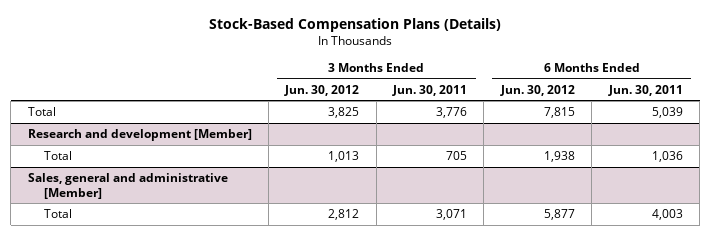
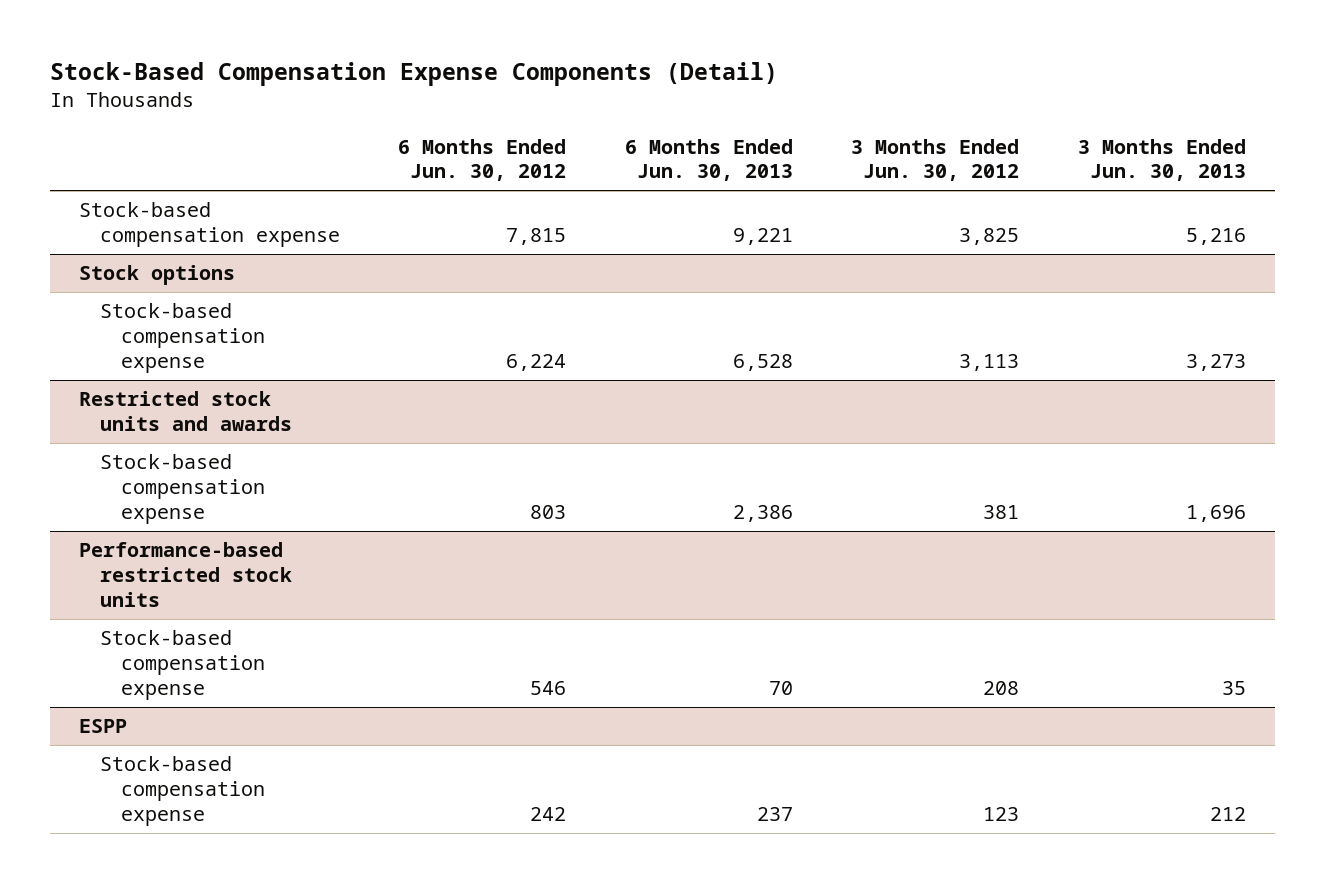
- Stock-Based Compensation Plans (Details)
+ Stock-Based Compensation Expense Components (Detail)
- | 3 Months Ended Jun. 30, 2012 | 3 Months Ended Jun. 30, 2011 | 6 Months Ended Jun. 30, 2012 | 6 Months Ended Jun. 30, 2011
+ | 6 Months Ended Jun. 30, 2012 | 6 Months Ended Jun. 30, 2013 | 3 Months Ended Jun. 30, 2012 | 3 Months Ended Jun. 30, 2013
- Total | 3,825 | 3,776 | 7,815 | 5,039
- Research and development [Member]
- Total | 1,013 | 705 | 1,938 | 1,036
- Sales, general and administrative [Member]
- Total | 2,812 | 3,071 | 5,877 | 4,003
+ Stock-based compensation expense | 7,815 | 9,221 | 3,825 | 5,216
+ Stock options
+ Stock-based compensation expense | 6,224 | 6,528 | 3,113 | 3,273
+ Restricted stock units and awards
+ Stock-based compensation expense | 803 | 2,386 | 381 | 1,696
+ Performance-based restricted stock units
+ Stock-based compensation expense | 546 | 70 | 208 | 35
+ ESPP
+ Stock-based compensation expense | 242 | 237 | 123 | 212

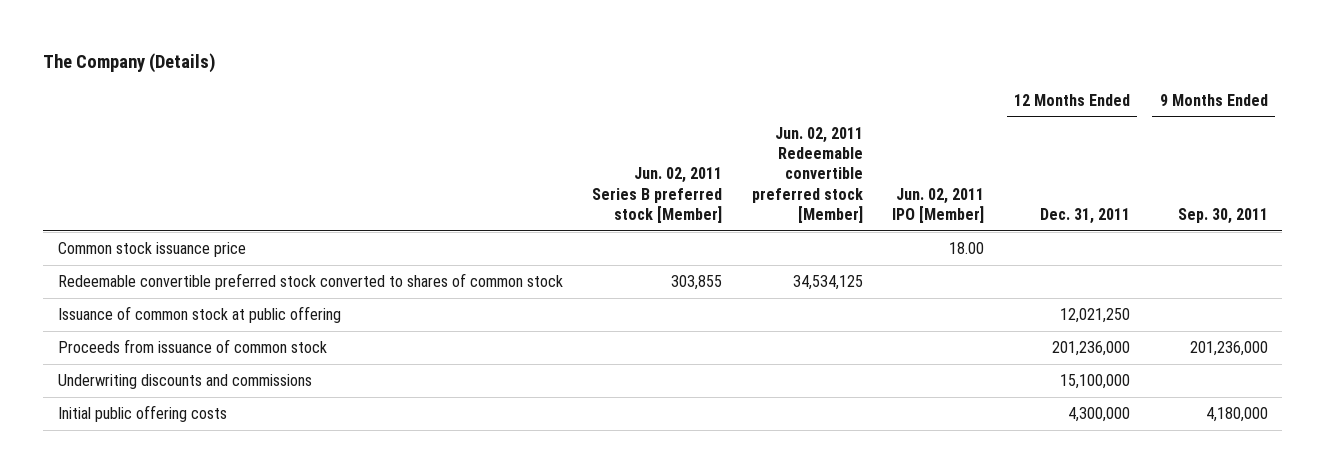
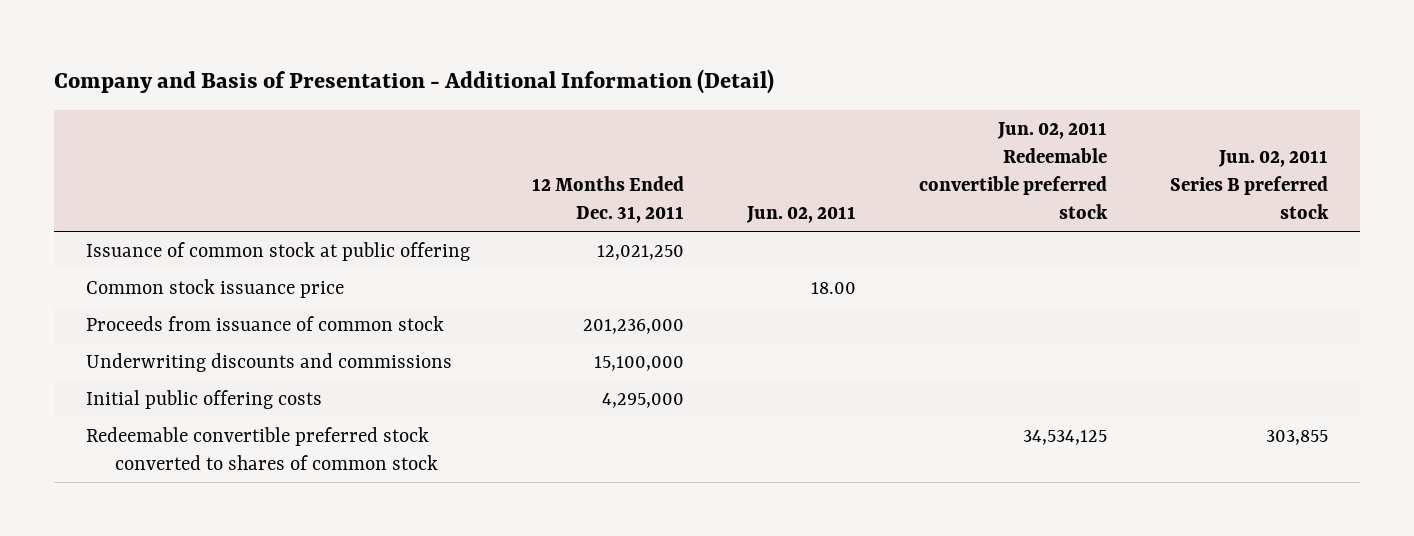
- The Company (Details)
+ Company and Basis of Presentation - Additional Information (Detail)
- | Jun. 02, 2011 Series B preferred stock [Member] | Jun. 02, 2011 Redeemable convertible preferred stock [Member] | Jun. 02, 2011 IPO [Member] | 12 Months Ended Dec. 31, 2011 | 9 Months Ended Sep. 30, 2011
+ | 12 Months Ended Dec. 31, 2011 | Jun. 02, 2011 | Jun. 02, 2011 Redeemable convertible preferred stock | Jun. 02, 2011 Series B preferred stock
moved down: Common stock issuance price | | 18.00 | |
- Initial public offering costs | | | | 4,300,000 | 4,180,000
+ Initial public offering costs | 4,295,000 | | |
moved down: Redeemable convertible preferred stock converted to shares of common stock | | | 34,534,125 | 303,855

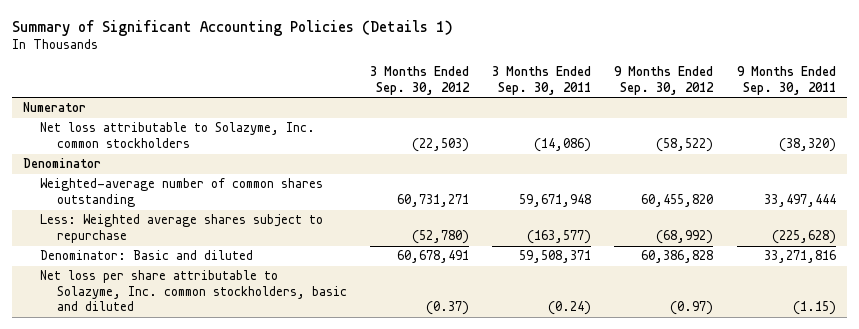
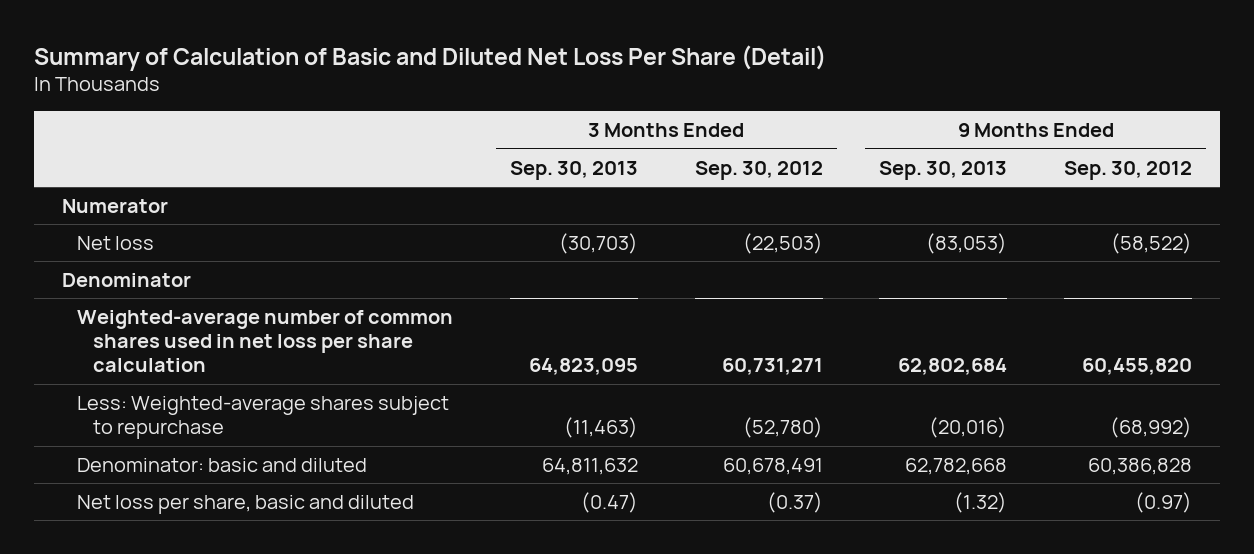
- Summary of Significant Accounting Policies (Details 1)
+ Summary of Calculation of Basic and Diluted Net Loss Per Share (Detail)
- | 3 Months Ended Sep. 30, 2012 | 3 Months Ended Sep. 30, 2011 | 9 Months Ended Sep. 30, 2012 | 9 Months Ended Sep. 30, 2011
+ | 3 Months Ended Sep. 30, 2013 | 3 Months Ended Sep. 30, 2012 | 9 Months Ended Sep. 30, 2013 | 9 Months Ended Sep. 30, 2012
- Net loss attributable to Solazyme, Inc. common stockholders | (22,503) | (14,086) | (58,522) | (38,320)
+ Net loss | (30,703) | (22,503) | (83,053) | (58,522)
- Weighted-average number of common shares outstanding | 60,731,271 | 59,671,948 | 60,455,820 | 33,497,444
- Less: Weighted average shares subject to repurchase | (52,780) | (163,577) | (68,992) | (225,628)
- Denominator: Basic and diluted | 60,678,491 | 59,508,371 | 60,386,828 | 33,271,816
- Net loss per share attributable to Solazyme, Inc. common stockholders, basic and diluted | (0.37) | (0.24) | (0.97) | (1.15)
+ Weighted-average number of common shares used in net loss per share calculation | 64,823,095 | 60,731,271 | 62,802,684 | 60,455,820
+ Less: Weighted-average shares subject to repurchase | (11,463) | (52,780) | (20,016) | (68,992)
+ Denominator: basic and diluted | 64,811,632 | 60,678,491 | 62,782,668 | 60,386,828
+ Net loss per share, basic and diluted | (0.47) | (0.37) | (1.32) | (0.97)

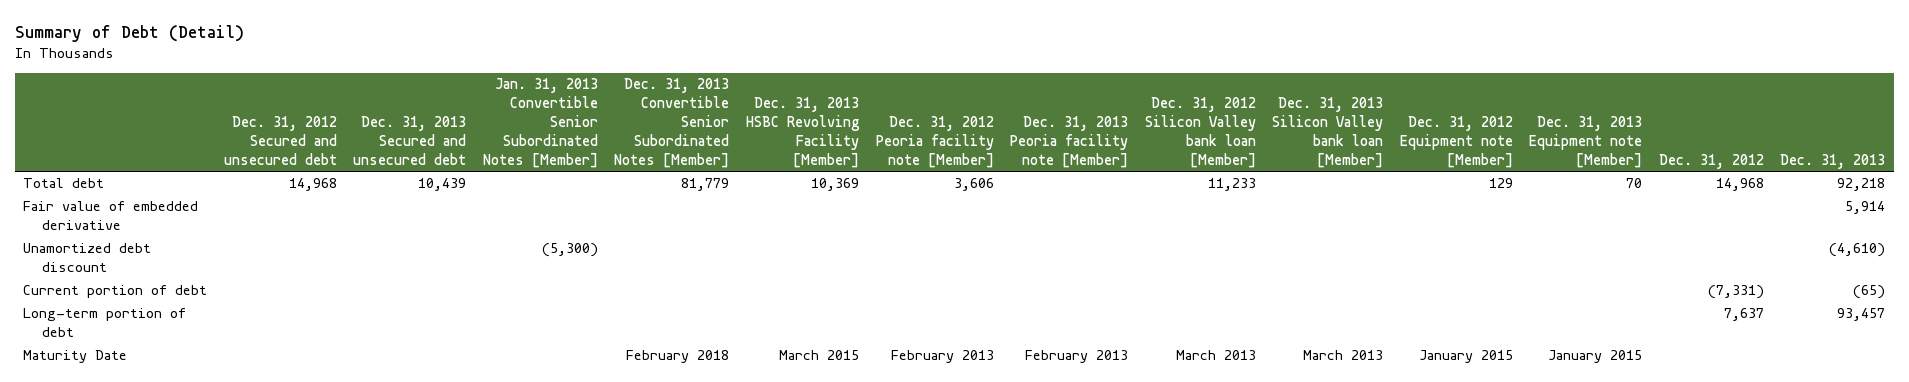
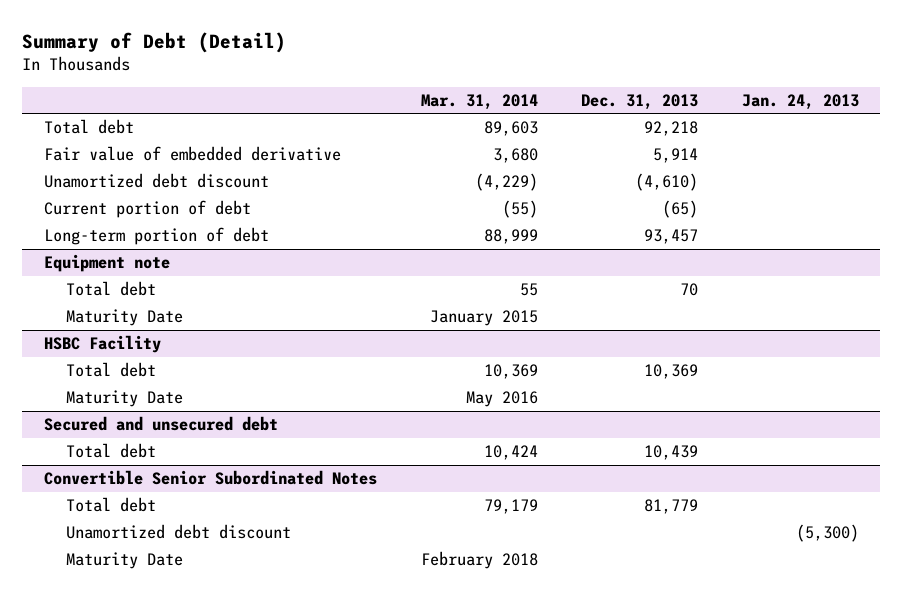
- | Dec. 31, 2012 Secured and unsecured debt | Dec. 31, 2013 Secured and unsecured debt | Jan. 31, 2013 Convertible Senior Subordinated Notes [Member] | Dec. 31, 2013 Convertible Senior Subordinated Notes [Member] | Dec. 31, 2013 HSBC Revolving Facility [Member] | Dec. 31, 2012 Peoria facility note [Member] | Dec. 31, 2013 Peoria facility note [Member] | Dec. 31, 2012 Silicon Valley bank loan [Member] | Dec. 31, 2013 Silicon Valley bank loan [Member] | Dec. 31, 2012 Equipment note [Member] | Dec. 31, 2013 Equipment note [Member] | Dec. 31, 2012 | Dec. 31, 2013
+ | Mar. 31, 2014 | Dec. 31, 2013 | Jan. 24, 2013
+ Equipment note
+ Total debt | 55 | 70 |
+ HSBC Facility
+ Total debt | 10,369 | 10,369 |
+ Maturity Date | May 2016 | |
+ Secured and unsecured debt
+ Total debt | 10,424 | 10,439 |
+ Convertible Senior Subordinated Notes
+ Total debt | 79,179 | 81,779 |
+ Unamortized debt discount | | | (5,300)
+ Maturity Date | February 2018 | |

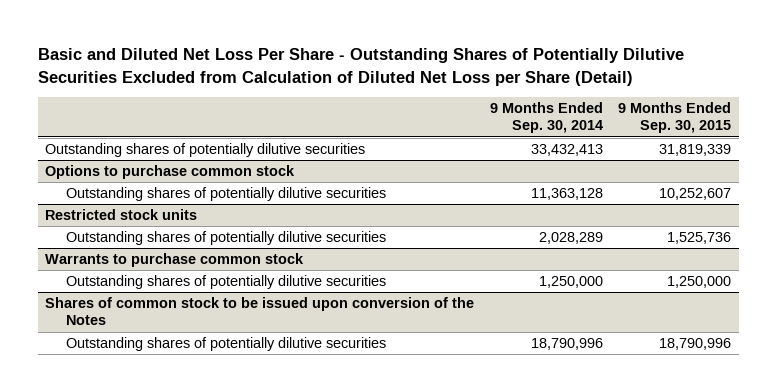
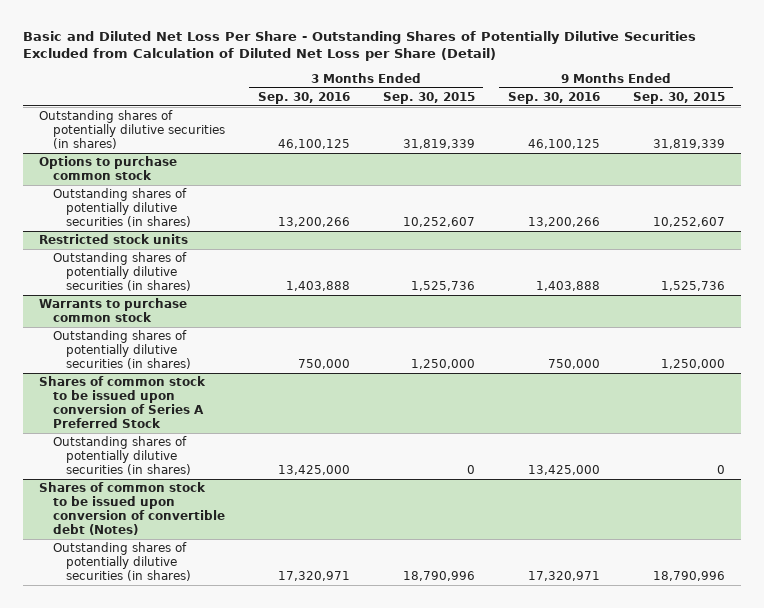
- | 9 Months Ended Sep. 30, 2014 | 9 Months Ended Sep. 30, 2015
+ | 3 Months Ended Sep. 30, 2016 | 3 Months Ended Sep. 30, 2015 | 9 Months Ended Sep. 30, 2016 | 9 Months Ended Sep. 30, 2015
- Outstanding shares of potentially dilutive securities | 33,432,413 | 31,819,339
+ Outstanding shares of potentially dilutive securities (in shares) | 46,100,125 | 31,819,339 | 46,100,125 | 31,819,339
@ Options to purchase common stock
- Outstanding shares of potentially dilutive securities | 11,363,128 | 10,252,607
+ Outstanding shares of potentially dilutive securities (in shares) | 13,200,266 | 10,252,607 | 13,200,266 | 10,252,607
@ Restricted stock units
- Outstanding shares of potentially dilutive securities | 2,028,289 | 1,525,736
+ Outstanding shares of potentially dilutive securities (in shares) | 1,403,888 | 1,525,736 | 1,403,888 | 1,525,736
@ Warrants to purchase common stock
- Outstanding shares of potentially dilutive securities | 1,250,000 | 1,250,000
- Shares of common stock to be issued upon conversion of the Notes
- Outstanding shares of potentially dilutive securities | 18,790,996 | 18,790,996
@ Warrants to purchase common stock
+ Outstanding shares of potentially dilutive securities (in shares) | 750,000 | 1,250,000 | 750,000 | 1,250,000
+ Shares of common stock to be issued upon conversion of Series A Preferred Stock
+ Outstanding shares of potentially dilutive securities (in shares) | 13,425,000 | 0 | 13,425,000 | 0
+ Shares of common stock to be issued upon conversion of convertible debt (Notes)
+ Outstanding shares of potentially dilutive securities (in shares) | 17,320,971 | 18,790,996 | 17,320,971 | 18,790,996

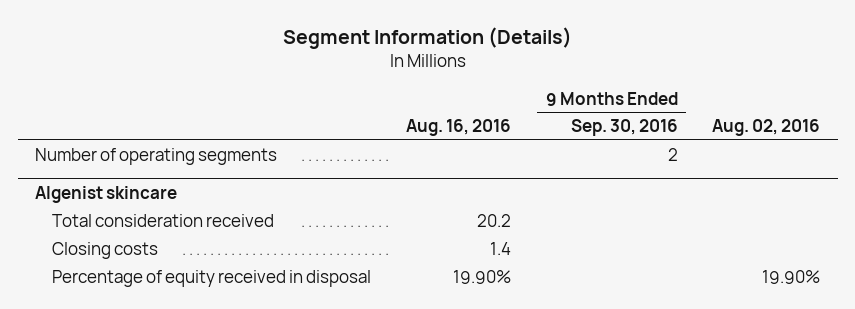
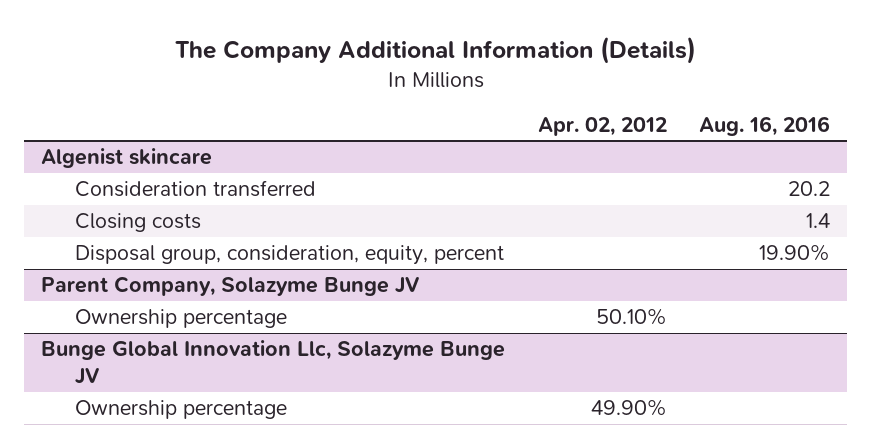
- Segment Information (Details)
+ The Company Additional Information (Details)
- | Aug. 16, 2016 | 9 Months Ended Sep. 30, 2016 | Aug. 02, 2016
+ | Apr. 02, 2012 | Aug. 16, 2016
- Number of operating segments | | 2 |
@ Algenist skincare
- Total consideration received | 20.2 | |
+ Consideration transferred | | 20.2
- Percentage of equity received in disposal | 19.90% | | 19.90%
+ Disposal group, consideration, equity, percent | | 19.90%
+ Parent Company, Solazyme Bunge JV
+ Ownership percentage | 50.10% |
+ Bunge Global Innovation Llc, Solazyme Bunge JV
+ Ownership percentage | 49.90% |

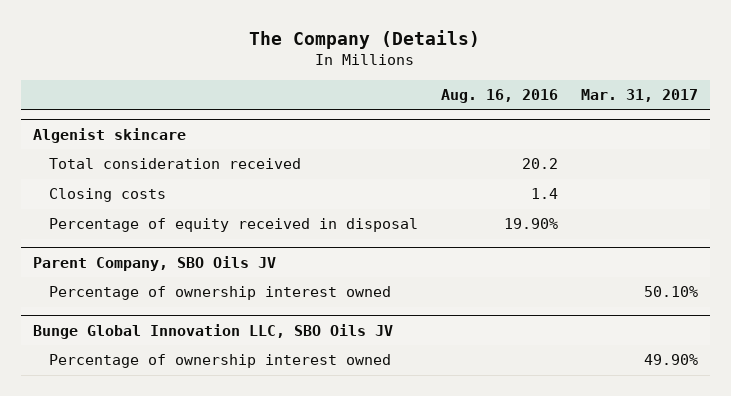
- The Company Additional Information (Details)
+ The Company (Details)
- | Apr. 02, 2012 | Aug. 16, 2016
+ | Aug. 16, 2016 | Mar. 31, 2017
@ Algenist skincare
- Consideration transferred | | 20.2
+ Total consideration received | 20.2 |
- Disposal group, consideration, equity, percent | | 19.90%
- Parent Company, Solazyme Bunge JV
- Ownership percentage | 50.10% |
- Bunge Global Innovation Llc, Solazyme Bunge JV
- Ownership percentage | 49.90% |
@ Algenist skincare
+ Percentage of equity received in disposal | 19.90% |
+ Parent Company, SBO Oils JV
+ Percentage of ownership interest owned | | 50.10%
+ Bunge Global Innovation LLC, SBO Oils JV
+ Percentage of ownership interest owned | | 49.90%

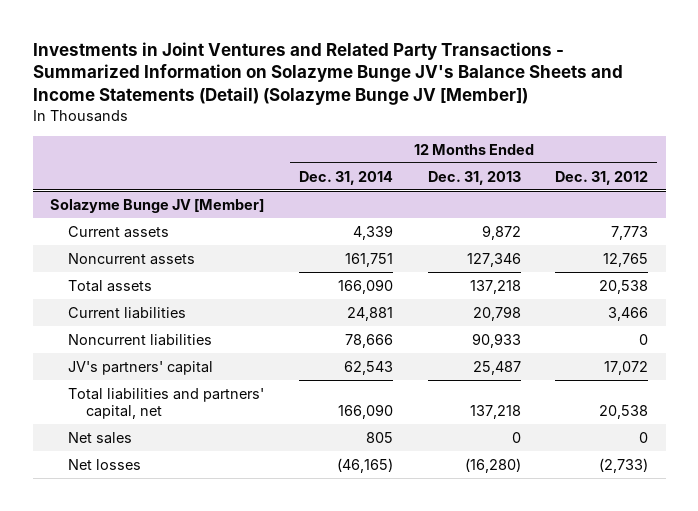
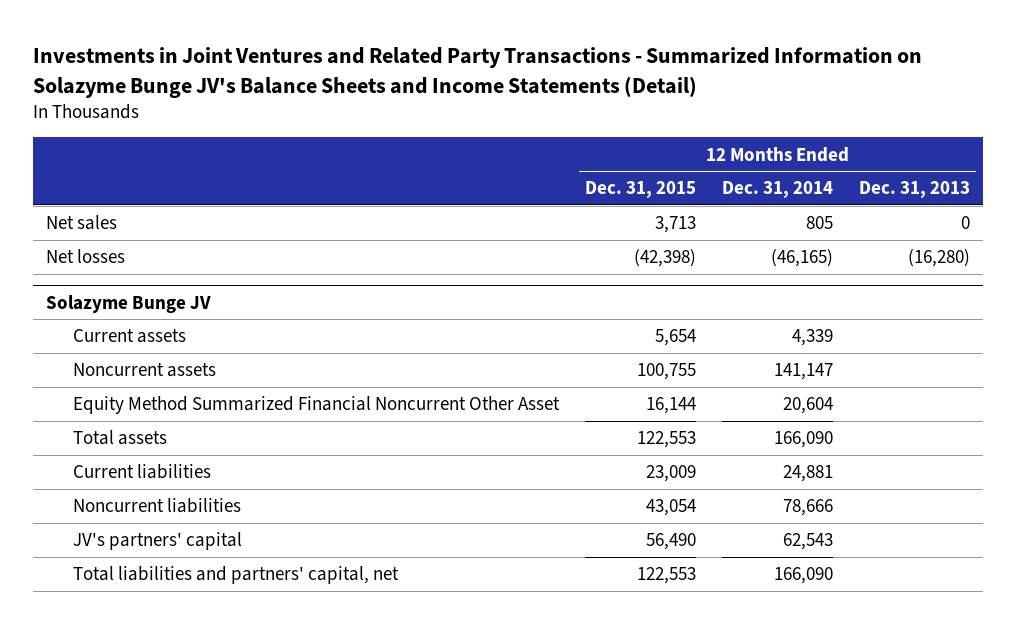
- Investments in Joint Ventures and Related Party Transactions - Summarized Information on Solazyme Bunge JV's Balance Sheets and Income Statements (Detail) (Solazyme Bunge JV [Member])
+ Investments in Joint Ventures and Related Party Transactions - Summarized Information on Solazyme Bunge JV's Balance Sheets and Income Statements (Detail)
- | 12 Months Ended Dec. 31, 2014 | 12 Months Ended Dec. 31, 2013 | 12 Months Ended Dec. 31, 2012
+ | 12 Months Ended Dec. 31, 2015 | 12 Months Ended Dec. 31, 2014 | 12 Months Ended Dec. 31, 2013
- Solazyme Bunge JV [Member]
- Current assets | 4,339 | 9,872 | 7,773
- Noncurrent assets | 161,751 | 127,346 | 12,765
- Total assets | 166,090 | 137,218 | 20,538
- Current liabilities | 24,881 | 20,798 | 3,466
- Noncurrent liabilities | 78,666 | 90,933 | 0
- JV's partners' capital | 62,543 | 25,487 | 17,072
- Total liabilities and partners' capital, net | 166,090 | 137,218 | 20,538
+ Solazyme Bunge JV
+ Current assets | 5,654 | 4,339 |
+ Noncurrent assets | 100,755 | 141,147 |
+ Equity Method Summarized Financial Noncurrent Other Asset | 16,144 | 20,604 |
+ Total assets | 122,553 | 166,090 |
+ Current liabilities | 23,009 | 24,881 |
+ Noncurrent liabilities | 43,054 | 78,666 |
+ JV's partners' capital | 56,490 | 62,543 |
+ Total liabilities and partners' capital, net | 122,553 | 166,090 |

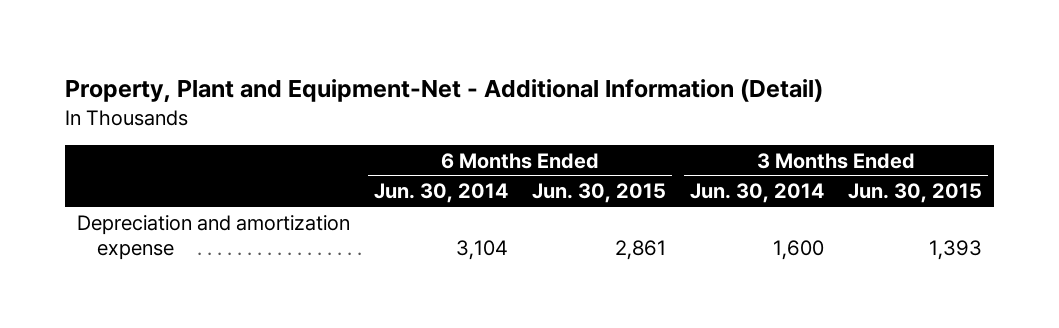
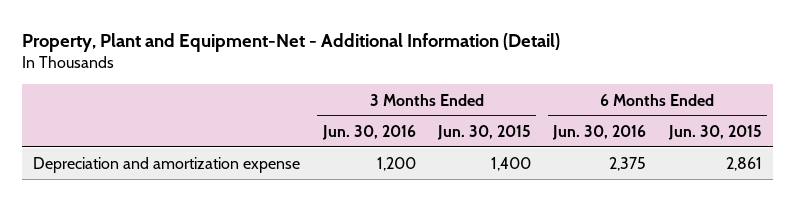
- | 6 Months Ended Jun. 30, 2014 | 6 Months Ended Jun. 30, 2015 | 3 Months Ended Jun. 30, 2014 | 3 Months Ended Jun. 30, 2015
+ | 3 Months Ended Jun. 30, 2016 | 3 Months Ended Jun. 30, 2015 | 6 Months Ended Jun. 30, 2016 | 6 Months Ended Jun. 30, 2015
- Depreciation and amortization expense | 3,104 | 2,861 | 1,600 | 1,393
+ Depreciation and amortization expense | 1,200 | 1,400 | 2,375 | 2,861

